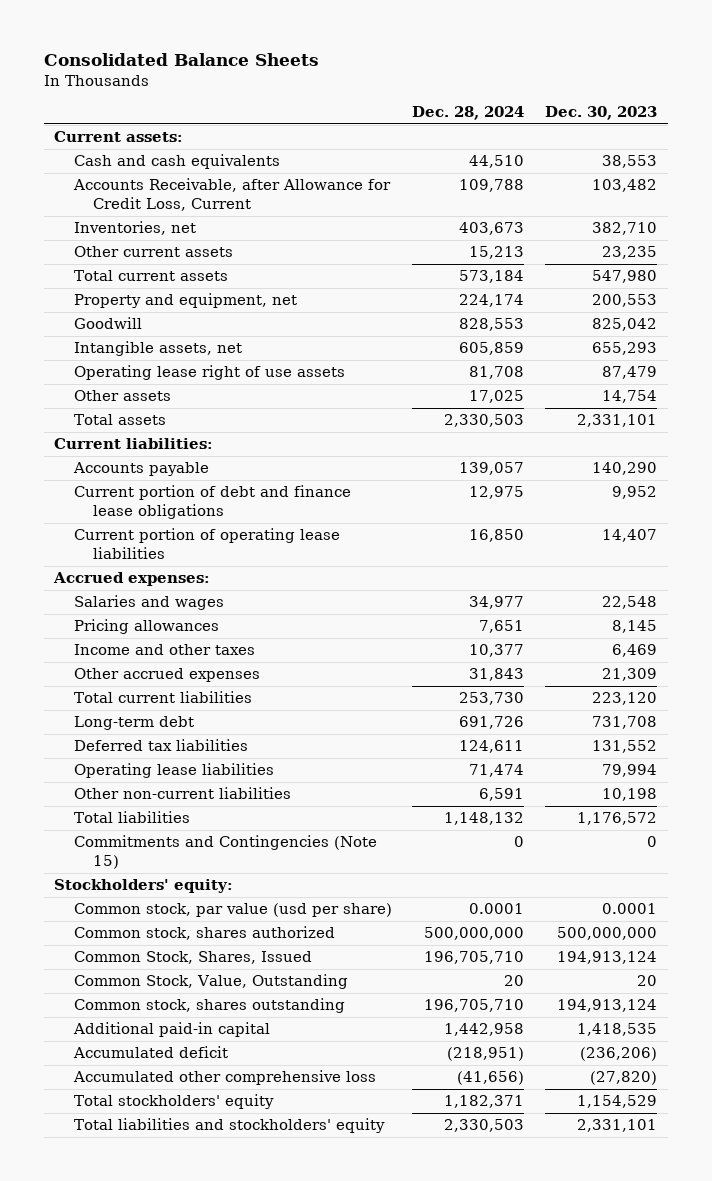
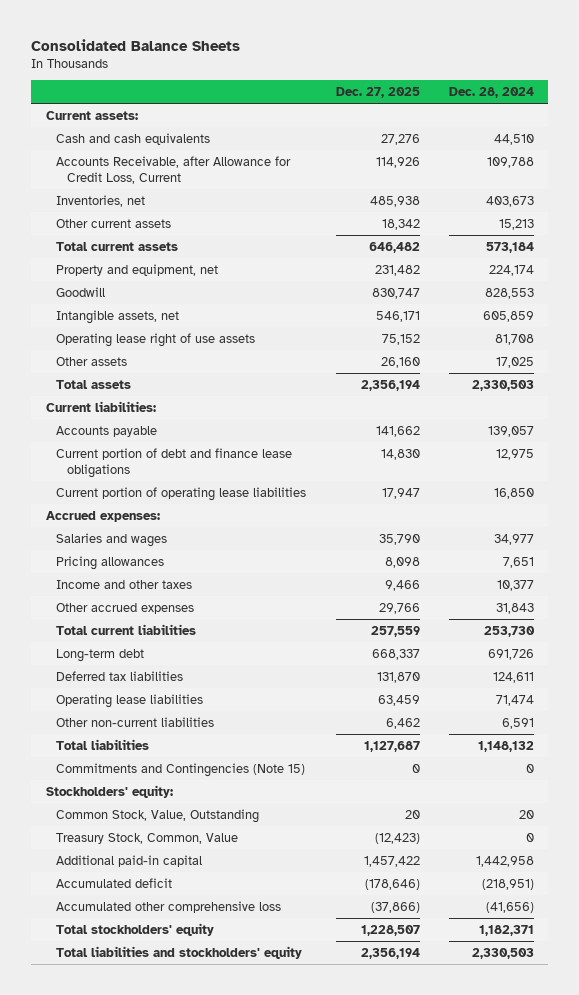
- | Dec. 28, 2024 | Dec. 30, 2023
+ | Dec. 27, 2025 | Dec. 28, 2024
- Common stock, par value (usd per share) | 0.0001 | 0.0001
- Common stock, shares authorized | 500,000,000 | 500,000,000
- Common Stock, Shares, Issued | 196,705,710 | 194,913,124
- Common stock, shares outstanding | 196,705,710 | 194,913,124
+ Treasury Stock, Common, Value | (12,423) | 0

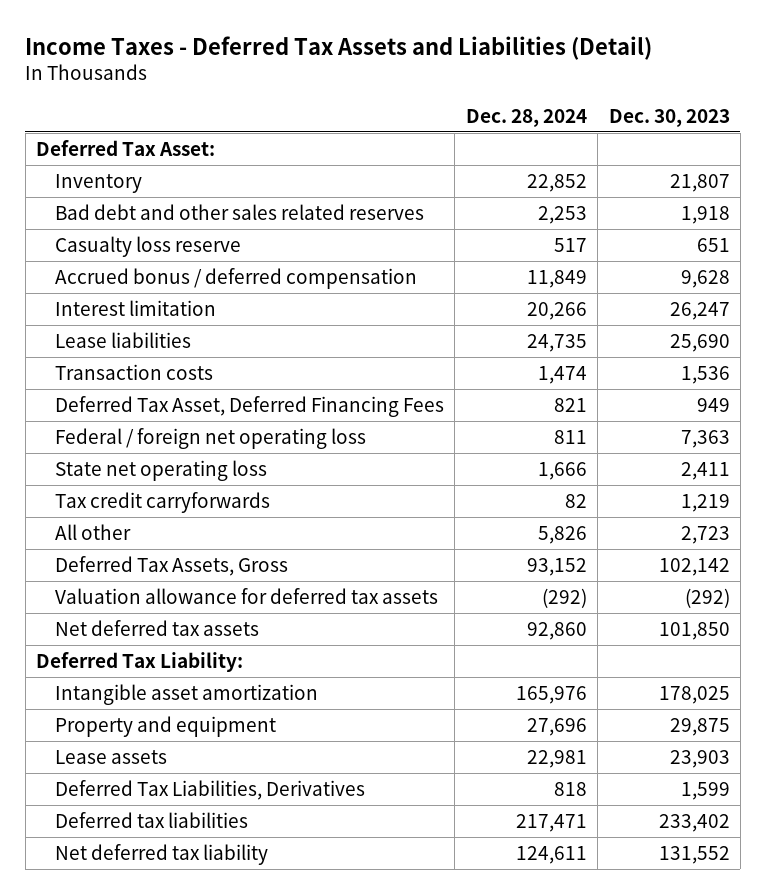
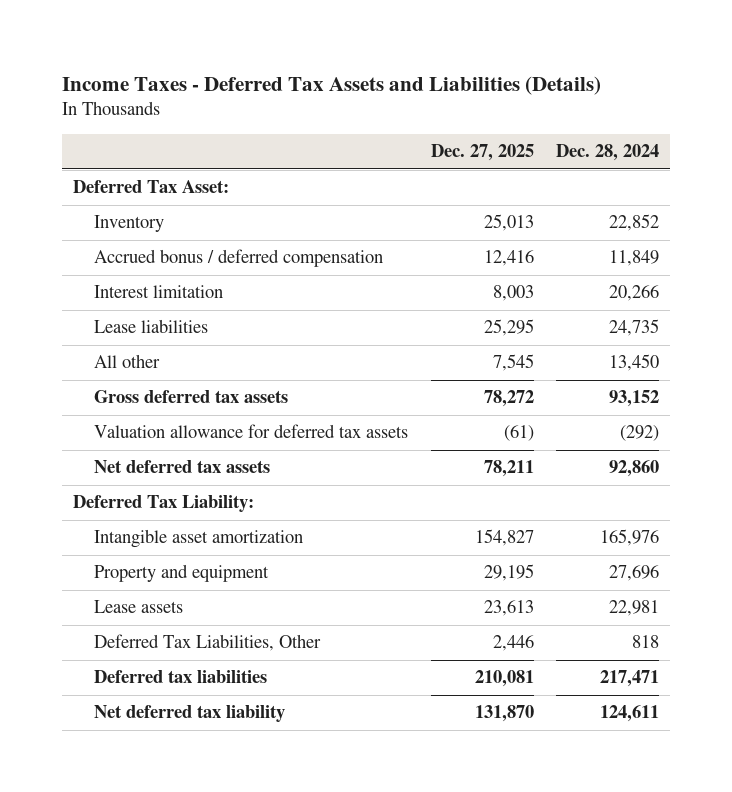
- Income Taxes - Deferred Tax Assets and Liabilities (Detail)
+ Income Taxes - Deferred Tax Assets and Liabilities (Details)
- | Dec. 28, 2024 | Dec. 30, 2023
+ | Dec. 27, 2025 | Dec. 28, 2024
- Bad debt and other sales related reserves | 2,253 | 1,918
- Casualty loss reserve | 517 | 651
- Transaction costs | 1,474 | 1,536
- Deferred Tax Asset, Deferred Financing Fees | 821 | 949
- Federal / foreign net operating loss | 811 | 7,363
- State net operating loss | 1,666 | 2,411
- Tax credit carryforwards | 82 | 1,219
- All other | 5,826 | 2,723
- Deferred Tax Assets, Gross | 93,152 | 102,142
+ All other | 7,545 | 13,450
+ Gross deferred tax assets | 78,272 | 93,152
- Deferred Tax Liabilities, Derivatives | 818 | 1,599
+ Deferred Tax Liabilities, Other | 2,446 | 818

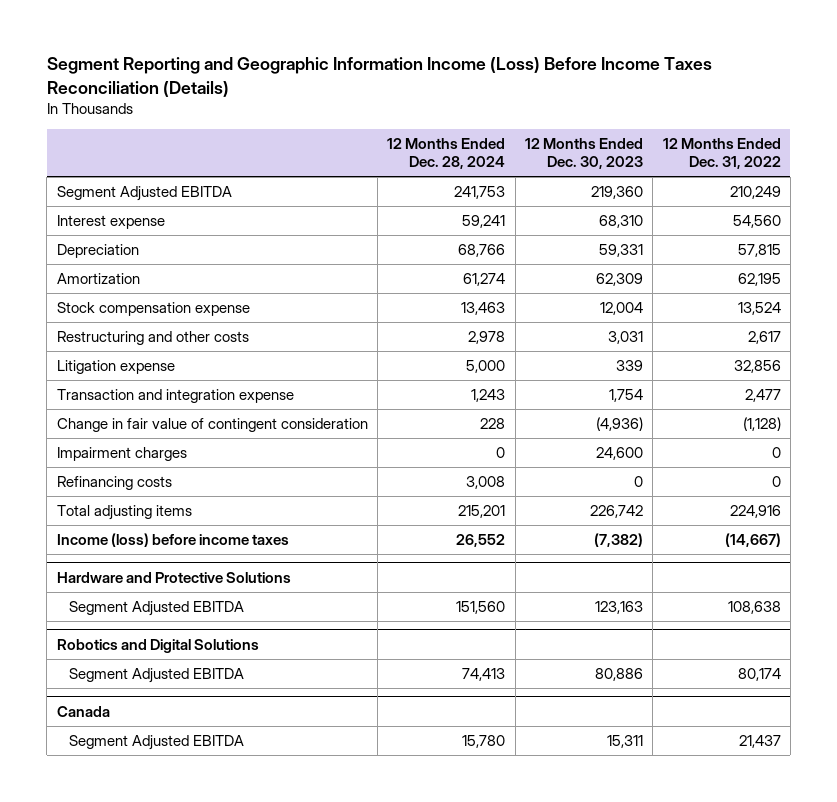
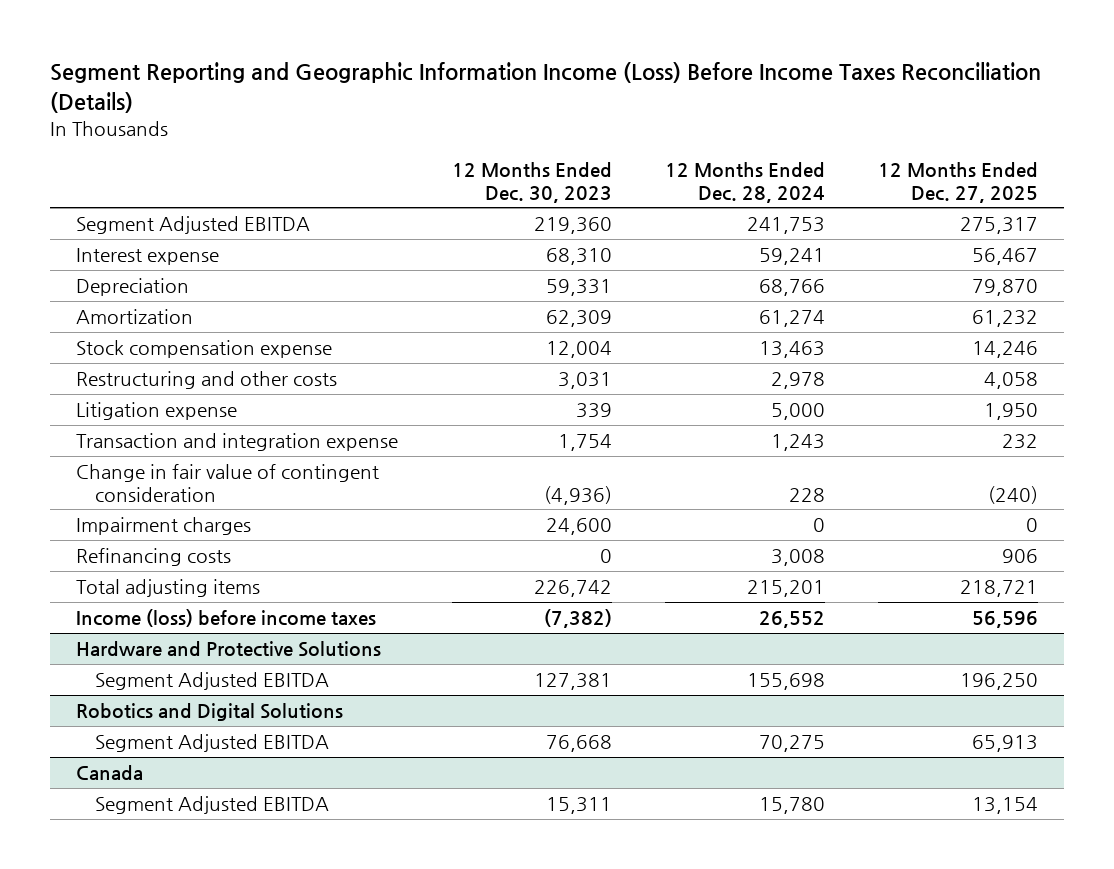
- | 12 Months Ended Dec. 28, 2024 | 12 Months Ended Dec. 30, 2023 | 12 Months Ended Dec. 31, 2022
+ | 12 Months Ended Dec. 30, 2023 | 12 Months Ended Dec. 28, 2024 | 12 Months Ended Dec. 27, 2025
@ Hardware and Protective Solutions
- Segment Adjusted EBITDA | 151,560 | 123,163 | 108,638
+ Segment Adjusted EBITDA | 127,381 | 155,698 | 196,250
@ Robotics and Digital Solutions
- Segment Adjusted EBITDA | 74,413 | 80,886 | 80,174
+ Segment Adjusted EBITDA | 76,668 | 70,275 | 65,913

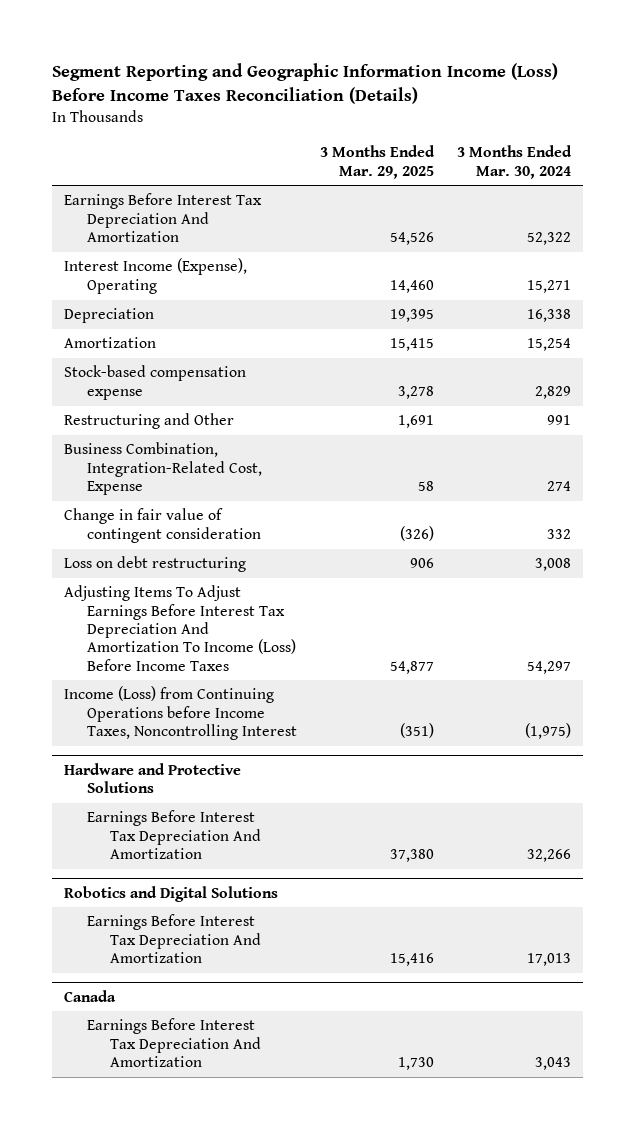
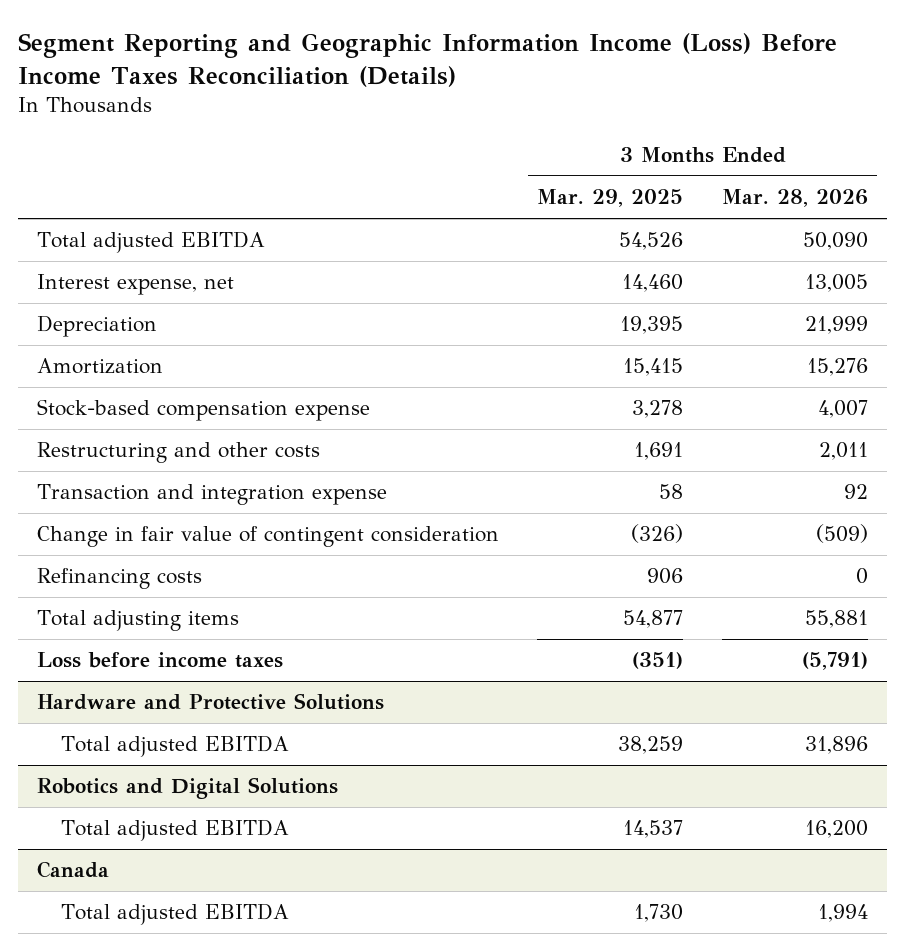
- | 3 Months Ended Mar. 29, 2025 | 3 Months Ended Mar. 30, 2024
+ | 3 Months Ended Mar. 29, 2025 | 3 Months Ended Mar. 28, 2026
- Earnings Before Interest Tax Depreciation And Amortization | 54,526 | 52,322
- Interest Income (Expense), Operating | 14,460 | 15,271
+ Total adjusted EBITDA | 54,526 | 50,090
+ Interest expense, net | 14,460 | 13,005
- Restructuring and Other | 1,691 | 991
- Business Combination, Integration-Related Cost, Expense | 58 | 274
+ Restructuring and other costs | 1,691 | 2,011
+ Transaction and integration expense | 58 | 92
- Loss on debt restructuring | 906 | 3,008
- Adjusting Items To Adjust Earnings Before Interest Tax Depreciation And Amortization To Income (Loss) Before Income Taxes | 54,877 | 54,297
- Income (Loss) from Continuing Operations before Income Taxes, Noncontrolling Interest | (351) | (1,975)
+ Refinancing costs | 906 | 0
+ Total adjusting items | 54,877 | 55,881
+ Loss before income taxes | (351) | (5,791)
@ Hardware and Protective Solutions
- Earnings Before Interest Tax Depreciation And Amortization | 37,380 | 32,266
+ Total adjusted EBITDA | 38,259 | 31,896
@ Robotics and Digital Solutions
- Earnings Before Interest Tax Depreciation And Amortization | 15,416 | 17,013
+ Total adjusted EBITDA | 14,537 | 16,200
@ Canada
- Earnings Before Interest Tax Depreciation And Amortization | 1,730 | 3,043
+ Total adjusted EBITDA | 1,730 | 1,994

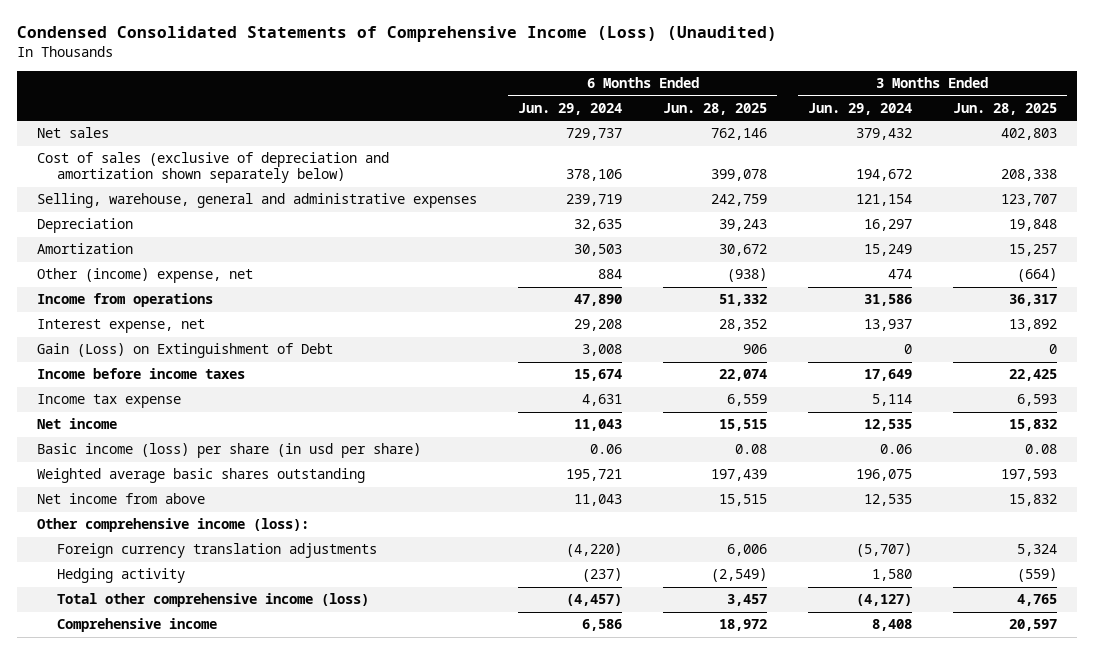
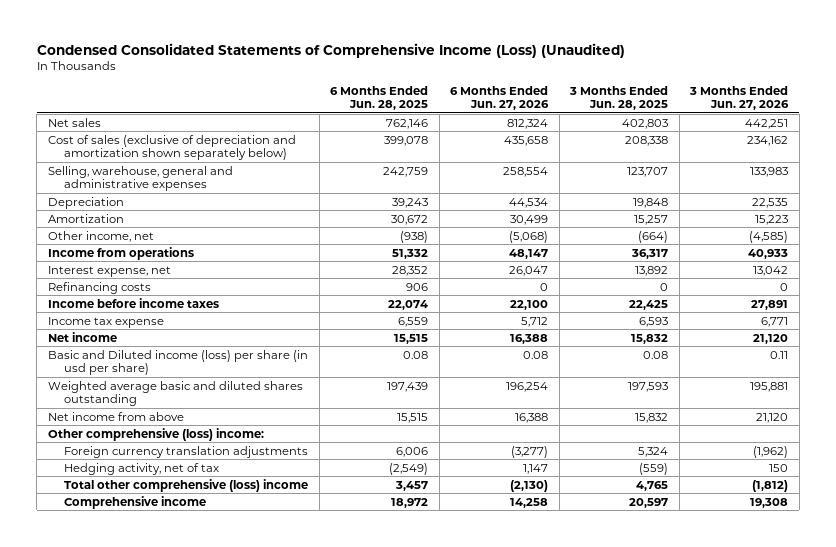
- | 6 Months Ended Jun. 29, 2024 | 6 Months Ended Jun. 28, 2025 | 3 Months Ended Jun. 29, 2024 | 3 Months Ended Jun. 28, 2025
+ | 6 Months Ended Jun. 28, 2025 | 6 Months Ended Jun. 27, 2026 | 3 Months Ended Jun. 28, 2025 | 3 Months Ended Jun. 27, 2026
- Other (income) expense, net | 884 | (938) | 474 | (664)
+ Other income, net | (938) | (5,068) | (664) | (4,585)
- Gain (Loss) on Extinguishment of Debt | 3,008 | 906 | 0 | 0
+ Refinancing costs | 906 | 0 | 0 | 0
- Basic income (loss) per share (in usd per share) | 0.06 | 0.08 | 0.06 | 0.08
- Weighted average basic shares outstanding | 195,721 | 197,439 | 196,075 | 197,593
+ Basic and Diluted income (loss) per share (in usd per share) | 0.08 | 0.08 | 0.08 | 0.11
+ Weighted average basic and diluted shares outstanding | 197,439 | 196,254 | 197,593 | 195,881
- Other comprehensive income (loss):
+ Other comprehensive (loss) income:
- Hedging activity | (237) | (2,549) | 1,580 | (559)
- Total other comprehensive income (loss) | (4,457) | 3,457 | (4,127) | 4,765
+ Hedging activity, net of tax | (2,549) | 1,147 | (559) | 150
+ Total other comprehensive (loss) income | 3,457 | (2,130) | 4,765 | (1,812)

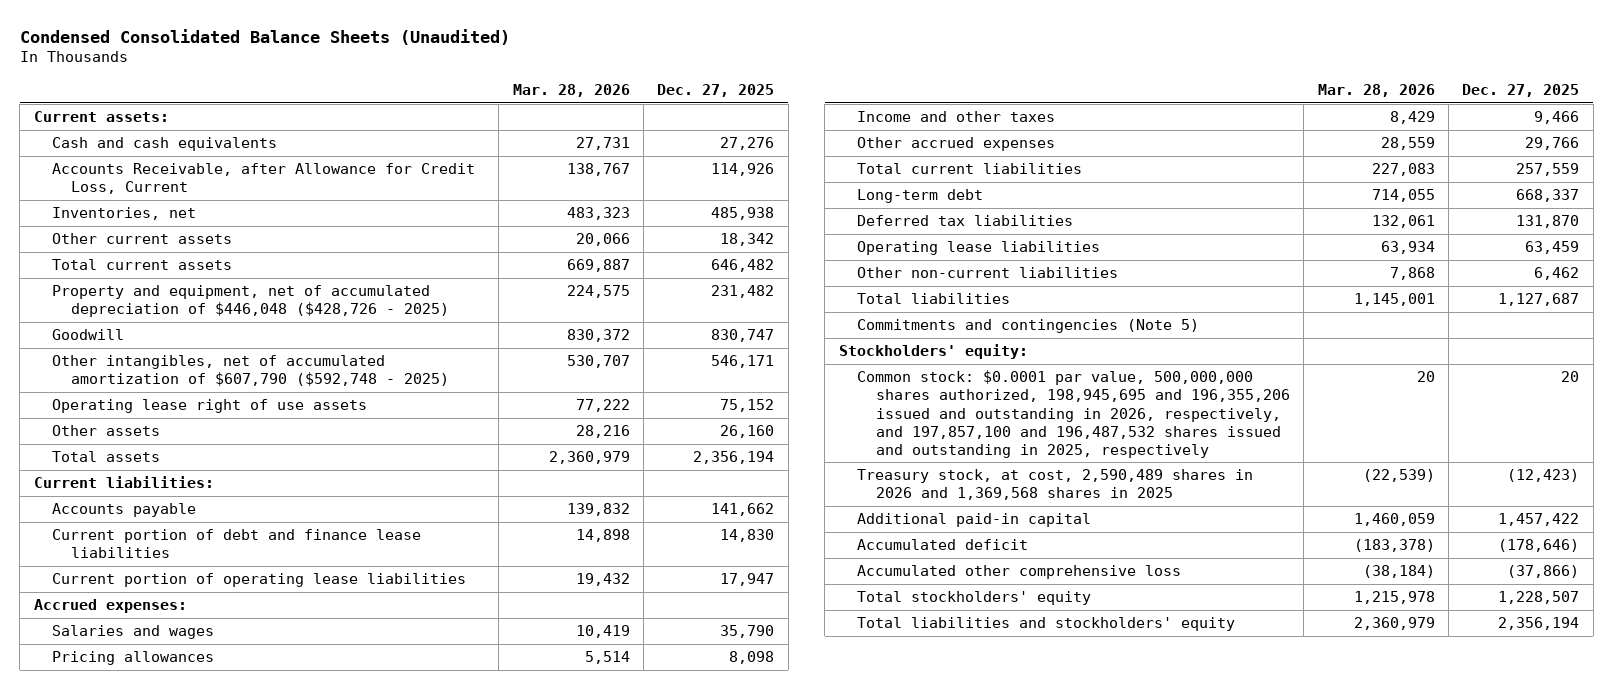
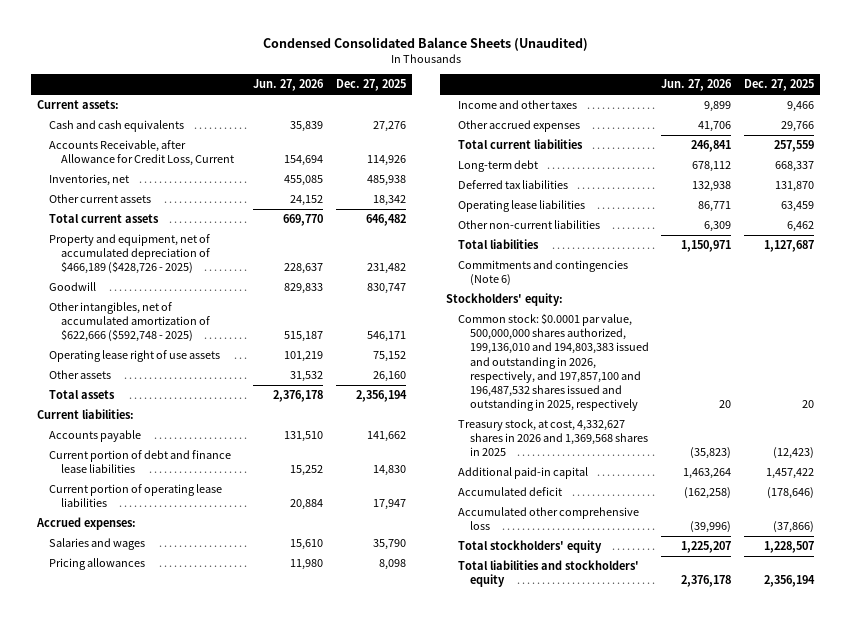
- | Mar. 28, 2026 | Dec. 27, 2025
+ | Jun. 27, 2026 | Dec. 27, 2025
- Property and equipment, net of accumulated depreciation of $446,048 ($428,726 - 2025) | 224,575 | 231,482
+ Property and equipment, net of accumulated depreciation of $466,189 ($428,726 - 2025) | 228,637 | 231,482
- Other intangibles, net of accumulated amortization of $607,790 ($592,748 - 2025) | 530,707 | 546,171
+ Other intangibles, net of accumulated amortization of $622,666 ($592,748 - 2025) | 515,187 | 546,171
- Commitments and contingencies (Note 5)
+ Commitments and contingencies (Note 6)
- Common stock: $0.0001 par value, 500,000,000 shares authorized, 198,945,695 and 196,355,206 issued and outstanding in 2026, respectively, and 197,857,100 and 196,487,532 shares issued and outstanding in 2025, respectively | 20 | 20
- Treasury stock, at cost, 2,590,489 shares in 2026 and 1,369,568 shares in 2025 | (22,539) | (12,423)
+ Common stock: $0.0001 par value, 500,000,000 shares authorized, 199,136,010 and 194,803,383 issued and outstanding in 2026, respectively, and 197,857,100 and 196,487,532 shares issued and outstanding in 2025, respectively | 20 | 20
+ Treasury stock, at cost, 4,332,627 shares in 2026 and 1,369,568 shares in 2025 | (35,823) | (12,423)

